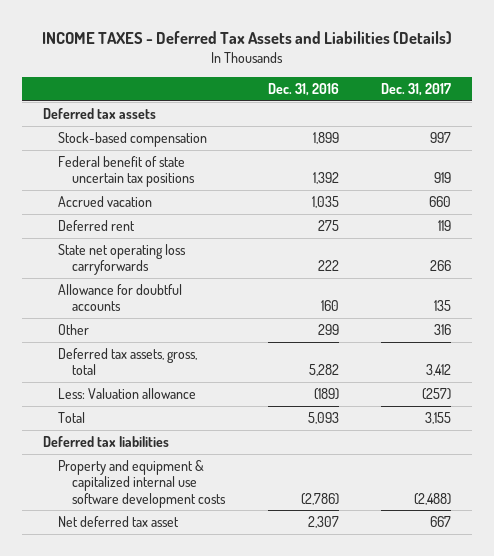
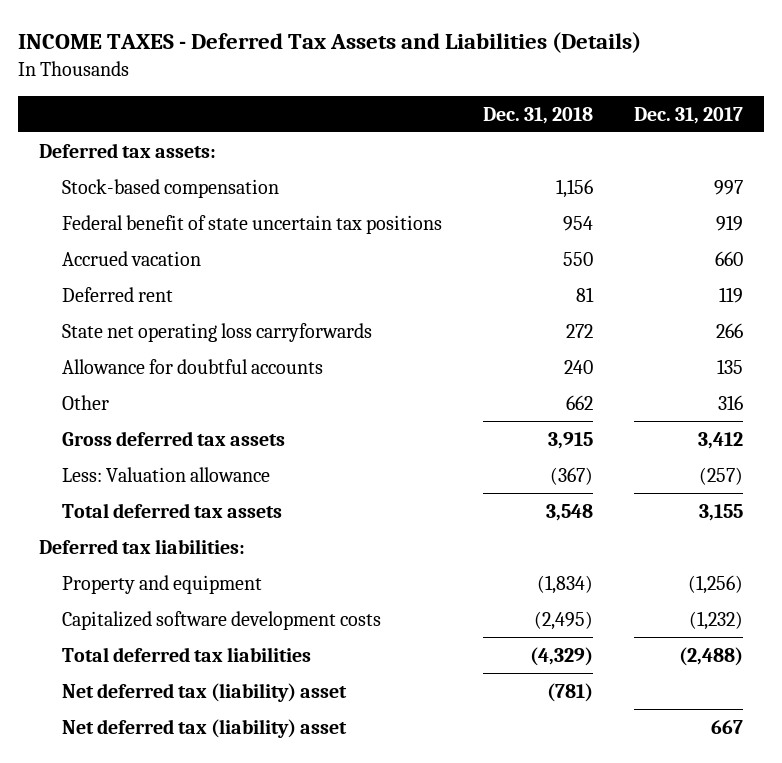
- | Dec. 31, 2016 | Dec. 31, 2017
+ | Dec. 31, 2018 | Dec. 31, 2017
- Deferred tax assets
+ Deferred tax assets:
- Deferred tax assets, gross, total | 5,282 | 3,412
+ Gross deferred tax assets | 3,915 | 3,412
- Total | 5,093 | 3,155
- Deferred tax liabilities
- Property and equipment & capitalized internal use software development costs | (2,786) | (2,488)
- Net deferred tax asset | 2,307 | 667
+ Total deferred tax assets | 3,548 | 3,155
+ Deferred tax liabilities:
+ Property and equipment | (1,834) | (1,256)
+ Capitalized software development costs | (2,495) | (1,232)
+ Total deferred tax liabilities | (4,329) | (2,488)
+ Net deferred tax (liability) asset | (781) |
+ Net deferred tax (liability) asset | | 667

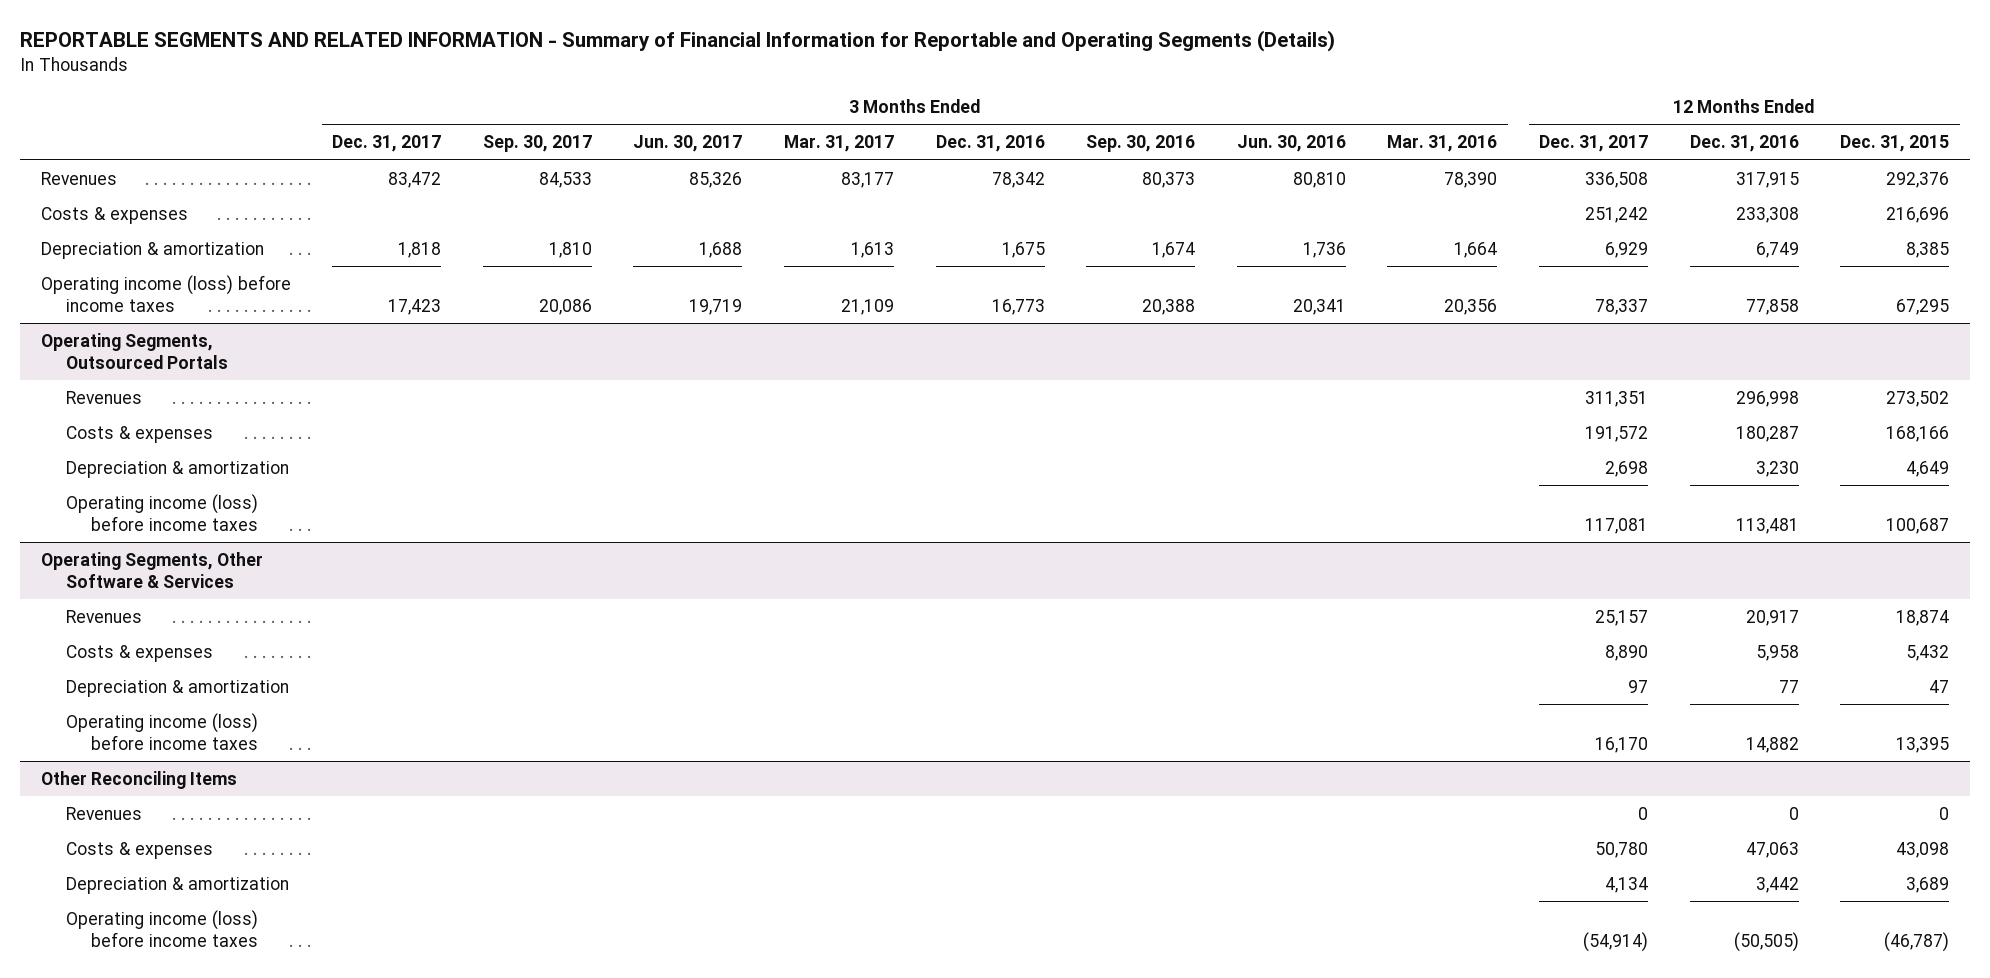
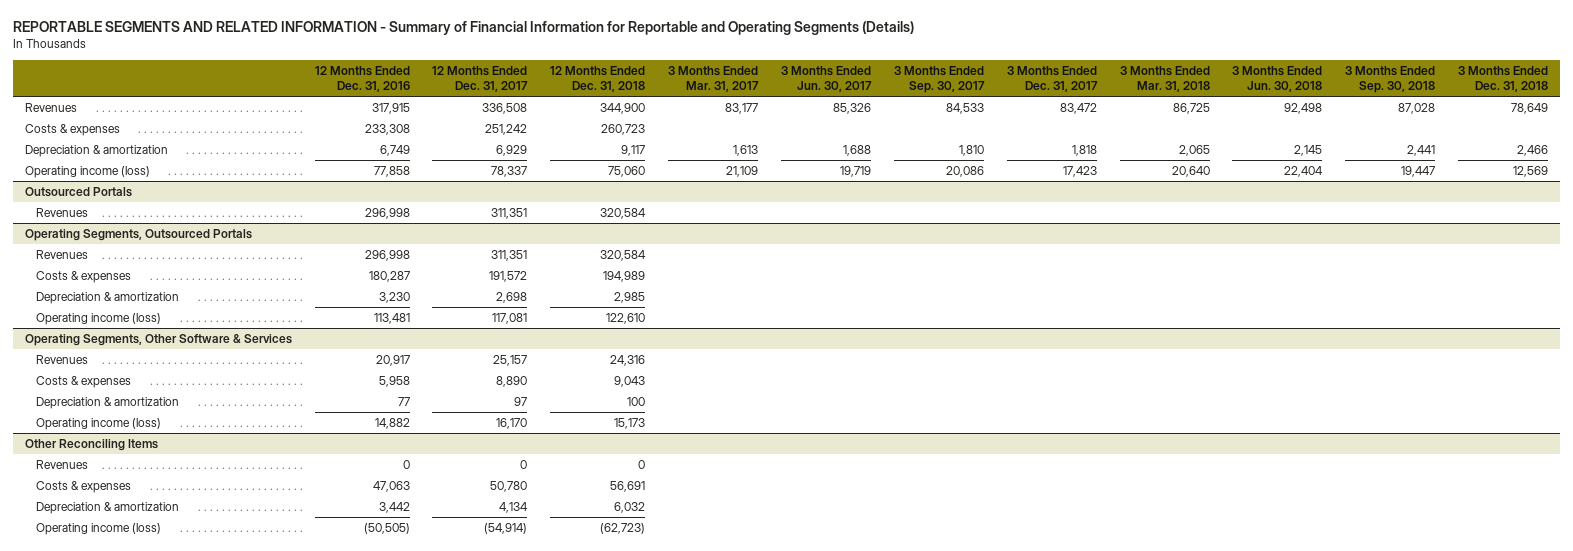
- | 3 Months Ended Dec. 31, 2017 | 3 Months Ended Sep. 30, 2017 | 3 Months Ended Jun. 30, 2017 | 3 Months Ended Mar. 31, 2017 | 3 Months Ended Dec. 31, 2016 | 3 Months Ended Sep. 30, 2016 | 3 Months Ended Jun. 30, 2016 | 3 Months Ended Mar. 31, 2016 | 12 Months Ended Dec. 31, 2017 | 12 Months Ended Dec. 31, 2016 | 12 Months Ended Dec. 31, 2015
+ | 12 Months Ended Dec. 31, 2016 | 12 Months Ended Dec. 31, 2017 | 12 Months Ended Dec. 31, 2018 | 3 Months Ended Mar. 31, 2017 | 3 Months Ended Jun. 30, 2017 | 3 Months Ended Sep. 30, 2017 | 3 Months Ended Dec. 31, 2017 | 3 Months Ended Mar. 31, 2018 | 3 Months Ended Jun. 30, 2018 | 3 Months Ended Sep. 30, 2018 | 3 Months Ended Dec. 31, 2018
- Operating income (loss) before income taxes | 17,423 | 20,086 | 19,719 | 21,109 | 16,773 | 20,388 | 20,341 | 20,356 | 78,337 | 77,858 | 67,295
+ Operating income (loss) | 77,858 | 78,337 | 75,060 | 21,109 | 19,719 | 20,086 | 17,423 | 20,640 | 22,404 | 19,447 | 12,569
+ Outsourced Portals
+ Revenues | 296,998 | 311,351 | 320,584 | | | | | | | |
@ Operating Segments, Outsourced Portals
- Operating income (loss) before income taxes | | | | | | | | | 117,081 | 113,481 | 100,687
+ Operating income (loss) | 113,481 | 117,081 | 122,610 | | | | | | | |
@ Operating Segments, Other Software & Services
- Operating income (loss) before income taxes | | | | | | | | | 16,170 | 14,882 | 13,395
+ Operating income (loss) | 14,882 | 16,170 | 15,173 | | | | | | | |
@ Other Reconciling Items
- Operating income (loss) before income taxes | | | | | | | | | (54,914) | (50,505) | (46,787)
+ Operating income (loss) | (50,505) | (54,914) | (62,723) | | | | | | | |

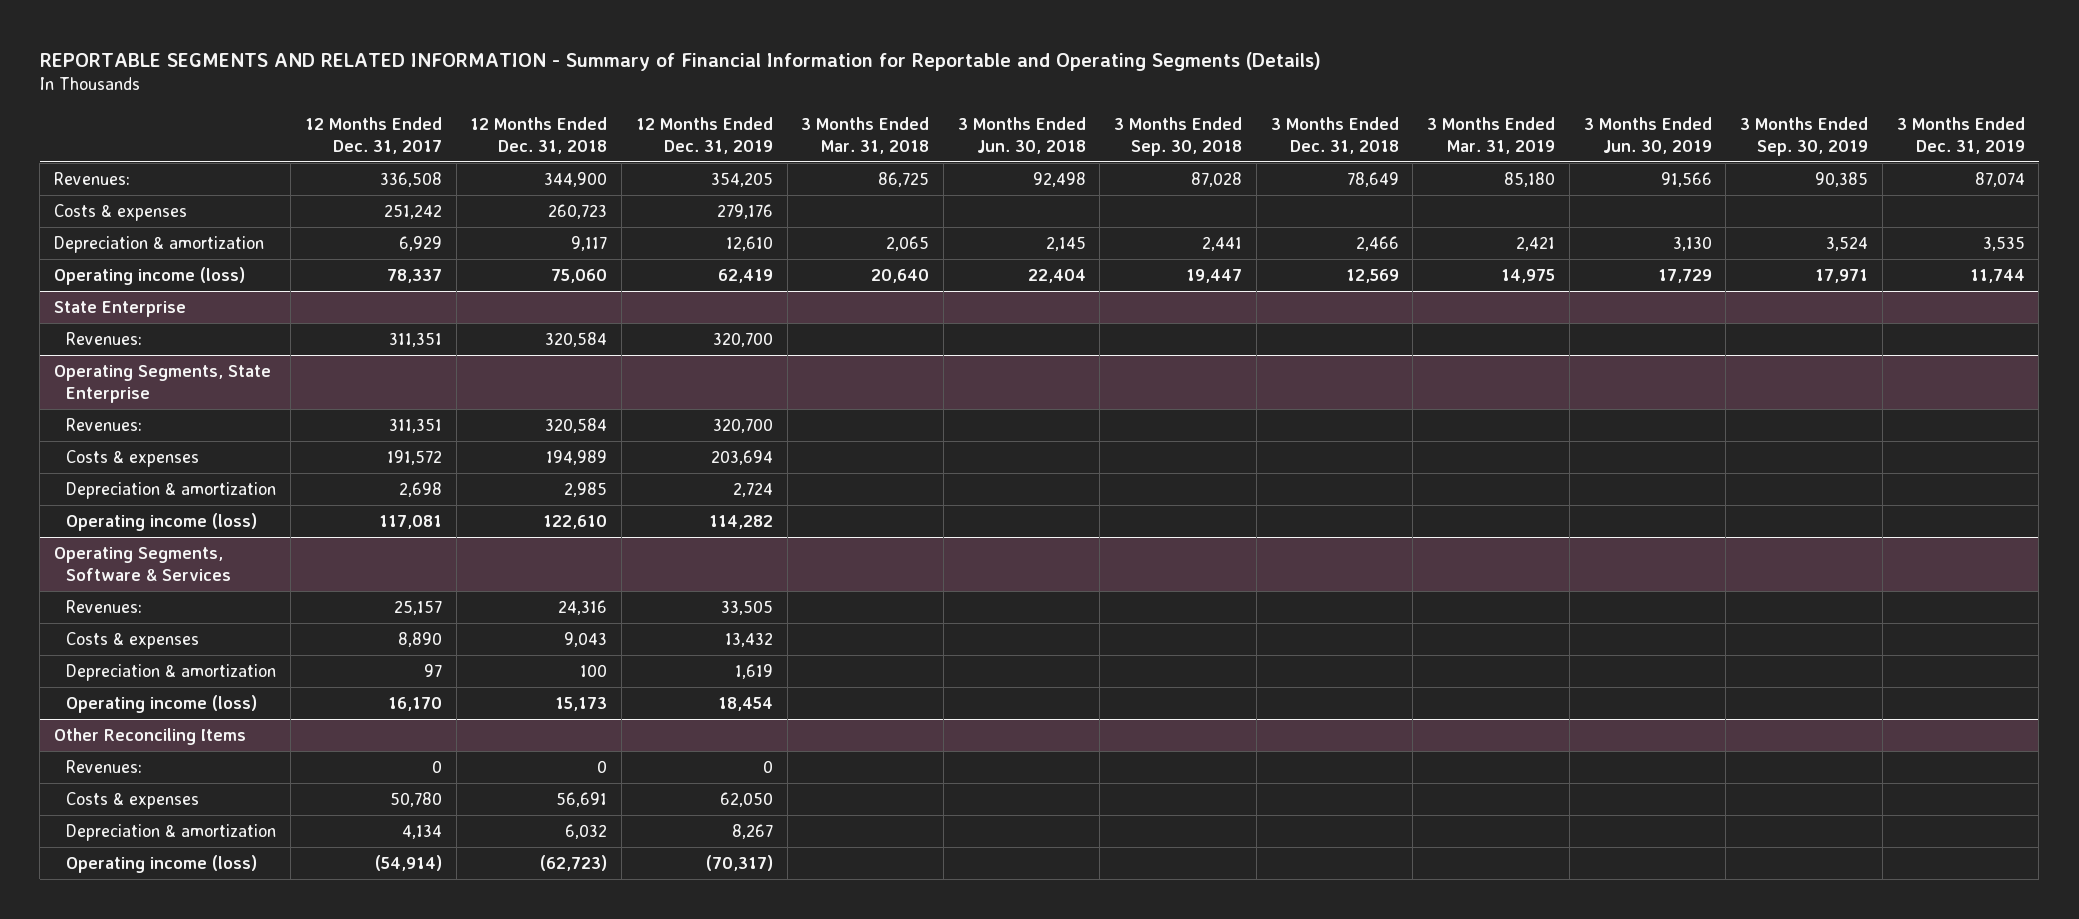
- | 12 Months Ended Dec. 31, 2016 | 12 Months Ended Dec. 31, 2017 | 12 Months Ended Dec. 31, 2018 | 3 Months Ended Mar. 31, 2017 | 3 Months Ended Jun. 30, 2017 | 3 Months Ended Sep. 30, 2017 | 3 Months Ended Dec. 31, 2017 | 3 Months Ended Mar. 31, 2018 | 3 Months Ended Jun. 30, 2018 | 3 Months Ended Sep. 30, 2018 | 3 Months Ended Dec. 31, 2018
+ | 12 Months Ended Dec. 31, 2017 | 12 Months Ended Dec. 31, 2018 | 12 Months Ended Dec. 31, 2019 | 3 Months Ended Mar. 31, 2018 | 3 Months Ended Jun. 30, 2018 | 3 Months Ended Sep. 30, 2018 | 3 Months Ended Dec. 31, 2018 | 3 Months Ended Mar. 31, 2019 | 3 Months Ended Jun. 30, 2019 | 3 Months Ended Sep. 30, 2019 | 3 Months Ended Dec. 31, 2019
- Revenues | 317,915 | 336,508 | 344,900 | 83,177 | 85,326 | 84,533 | 83,472 | 86,725 | 92,498 | 87,028 | 78,649
+ Revenues: | 336,508 | 344,900 | 354,205 | 86,725 | 92,498 | 87,028 | 78,649 | 85,180 | 91,566 | 90,385 | 87,074
- Outsourced Portals
- Revenues | 296,998 | 311,351 | 320,584 | | | | | | | |
- Operating Segments, Outsourced Portals
- Revenues | 296,998 | 311,351 | 320,584 | | | | | | | |
+ State Enterprise
+ Revenues: | 311,351 | 320,584 | 320,700 | | | | | | | |
+ Operating Segments, State Enterprise
+ Revenues: | 311,351 | 320,584 | 320,700 | | | | | | | |
- Operating Segments, Other Software & Services
- Revenues | 20,917 | 25,157 | 24,316 | | | | | | | |
+ Operating Segments, Software & Services
+ Revenues: | 25,157 | 24,316 | 33,505 | | | | | | | |
@ Other Reconciling Items
- Revenues | 0 | 0 | 0 | | | | | | | |
+ Revenues: | 0 | 0 | 0 | | | | | | | |

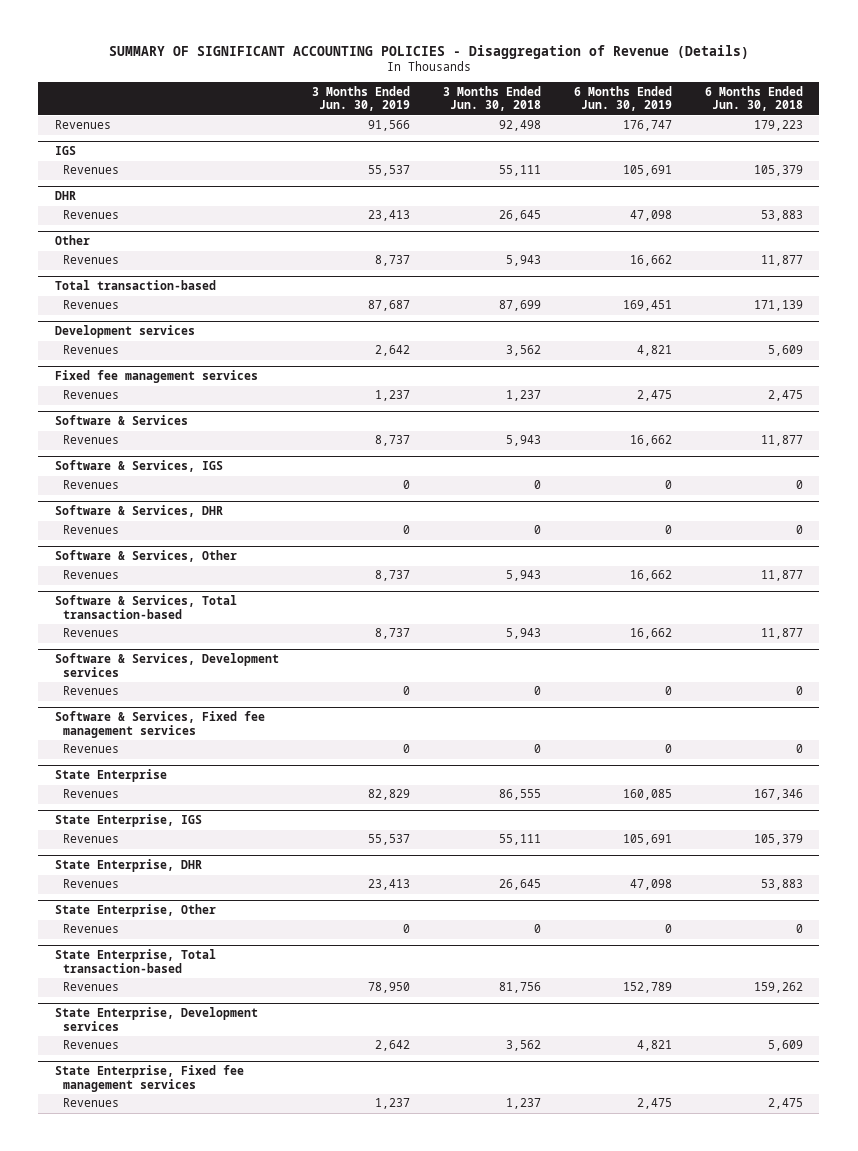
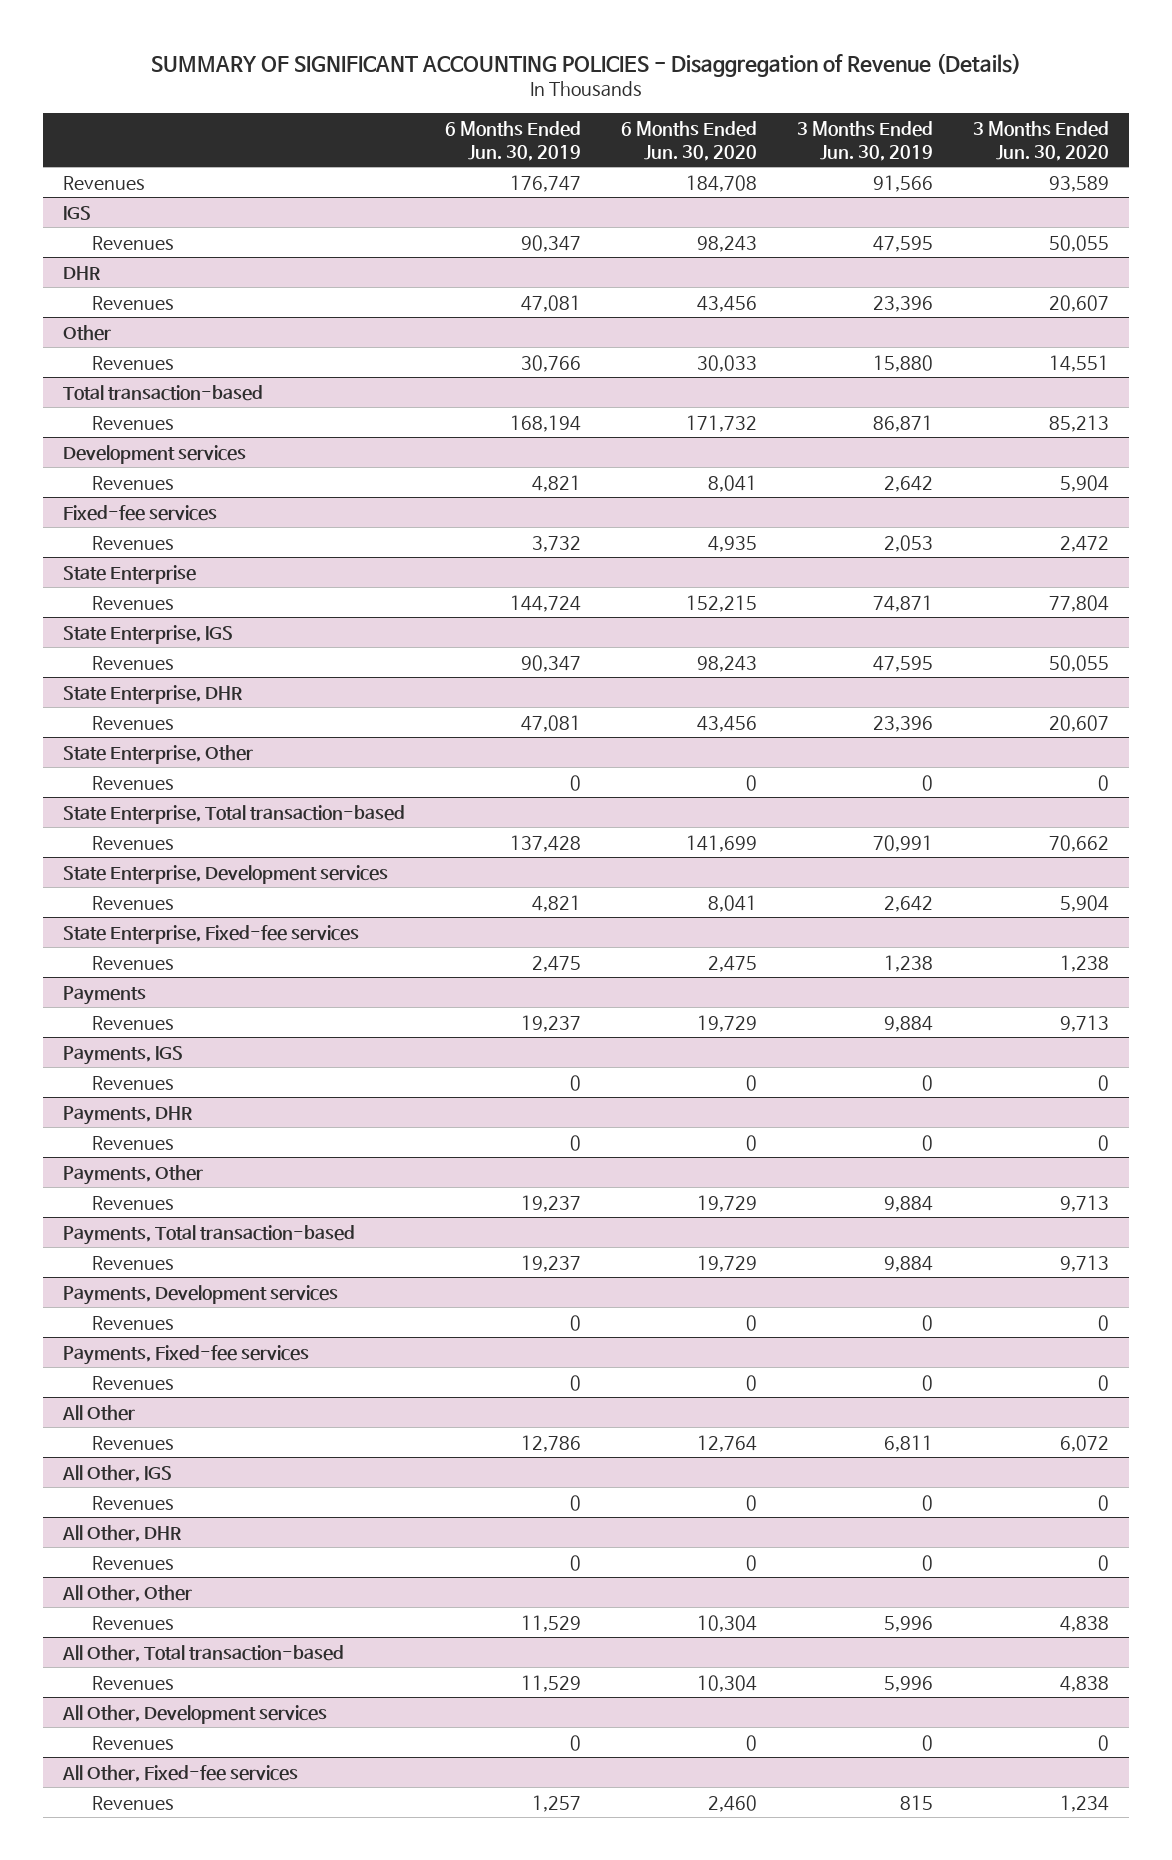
- | 3 Months Ended Jun. 30, 2019 | 3 Months Ended Jun. 30, 2018 | 6 Months Ended Jun. 30, 2019 | 6 Months Ended Jun. 30, 2018
+ | 6 Months Ended Jun. 30, 2019 | 6 Months Ended Jun. 30, 2020 | 3 Months Ended Jun. 30, 2019 | 3 Months Ended Jun. 30, 2020
@ IGS
- Revenues | 55,537 | 55,111 | 105,691 | 105,379
+ Revenues | 90,347 | 98,243 | 47,595 | 50,055
@ DHR
- Revenues | 23,413 | 26,645 | 47,098 | 53,883
+ Revenues | 47,081 | 43,456 | 23,396 | 20,607
@ Other
- Revenues | 8,737 | 5,943 | 16,662 | 11,877
+ Revenues | 30,766 | 30,033 | 15,880 | 14,551
@ Total transaction-based
- Revenues | 87,687 | 87,699 | 169,451 | 171,139
+ Revenues | 168,194 | 171,732 | 86,871 | 85,213
- Fixed fee management services
- Revenues | 1,237 | 1,237 | 2,475 | 2,475
- Software & Services
- Revenues | 8,737 | 5,943 | 16,662 | 11,877
- Software & Services, IGS
- Revenues | 0 | 0 | 0 | 0
- Software & Services, DHR
- Revenues | 0 | 0 | 0 | 0
- Software & Services, Other
- Revenues | 8,737 | 5,943 | 16,662 | 11,877
- Software & Services, Total transaction-based
- Revenues | 8,737 | 5,943 | 16,662 | 11,877
- Software & Services, Development services
- Revenues | 0 | 0 | 0 | 0
- Software & Services, Fixed fee management services
- Revenues | 0 | 0 | 0 | 0
+ Fixed-fee services
+ Revenues | 3,732 | 4,935 | 2,053 | 2,472
@ State Enterprise
- Revenues | 82,829 | 86,555 | 160,085 | 167,346
+ Revenues | 144,724 | 152,215 | 74,871 | 77,804
@ State Enterprise, IGS
- Revenues | 55,537 | 55,111 | 105,691 | 105,379
+ Revenues | 90,347 | 98,243 | 47,595 | 50,055
@ State Enterprise, DHR
- Revenues | 23,413 | 26,645 | 47,098 | 53,883
+ Revenues | 47,081 | 43,456 | 23,396 | 20,607
@ State Enterprise, Total transaction-based
- Revenues | 78,950 | 81,756 | 152,789 | 159,262
+ Revenues | 137,428 | 141,699 | 70,991 | 70,662
- State Enterprise, Fixed fee management services
- Revenues | 1,237 | 1,237 | 2,475 | 2,475
+ State Enterprise, Fixed-fee services
+ Revenues | 2,475 | 2,475 | 1,238 | 1,238
+ Payments
+ Revenues | 19,237 | 19,729 | 9,884 | 9,713
+ Payments, IGS
+ Revenues | 0 | 0 | 0 | 0
+ Payments, DHR
+ Revenues | 0 | 0 | 0 | 0
+ Payments, Other
+ Revenues | 19,237 | 19,729 | 9,884 | 9,713
+ Payments, Total transaction-based
+ Revenues | 19,237 | 19,729 | 9,884 | 9,713
+ Payments, Development services
+ Revenues | 0 | 0 | 0 | 0
+ Payments, Fixed-fee services
+ Revenues | 0 | 0 | 0 | 0
+ All Other
+ Revenues | 12,786 | 12,764 | 6,811 | 6,072
+ All Other, IGS
+ Revenues | 0 | 0 | 0 | 0
+ All Other, DHR
+ Revenues | 0 | 0 | 0 | 0
+ All Other, Other
+ Revenues | 11,529 | 10,304 | 5,996 | 4,838
+ All Other, Total transaction-based
+ Revenues | 11,529 | 10,304 | 5,996 | 4,838
+ All Other, Development services
+ Revenues | 0 | 0 | 0 | 0
+ All Other, Fixed-fee services
+ Revenues | 1,257 | 2,460 | 815 | 1,234

